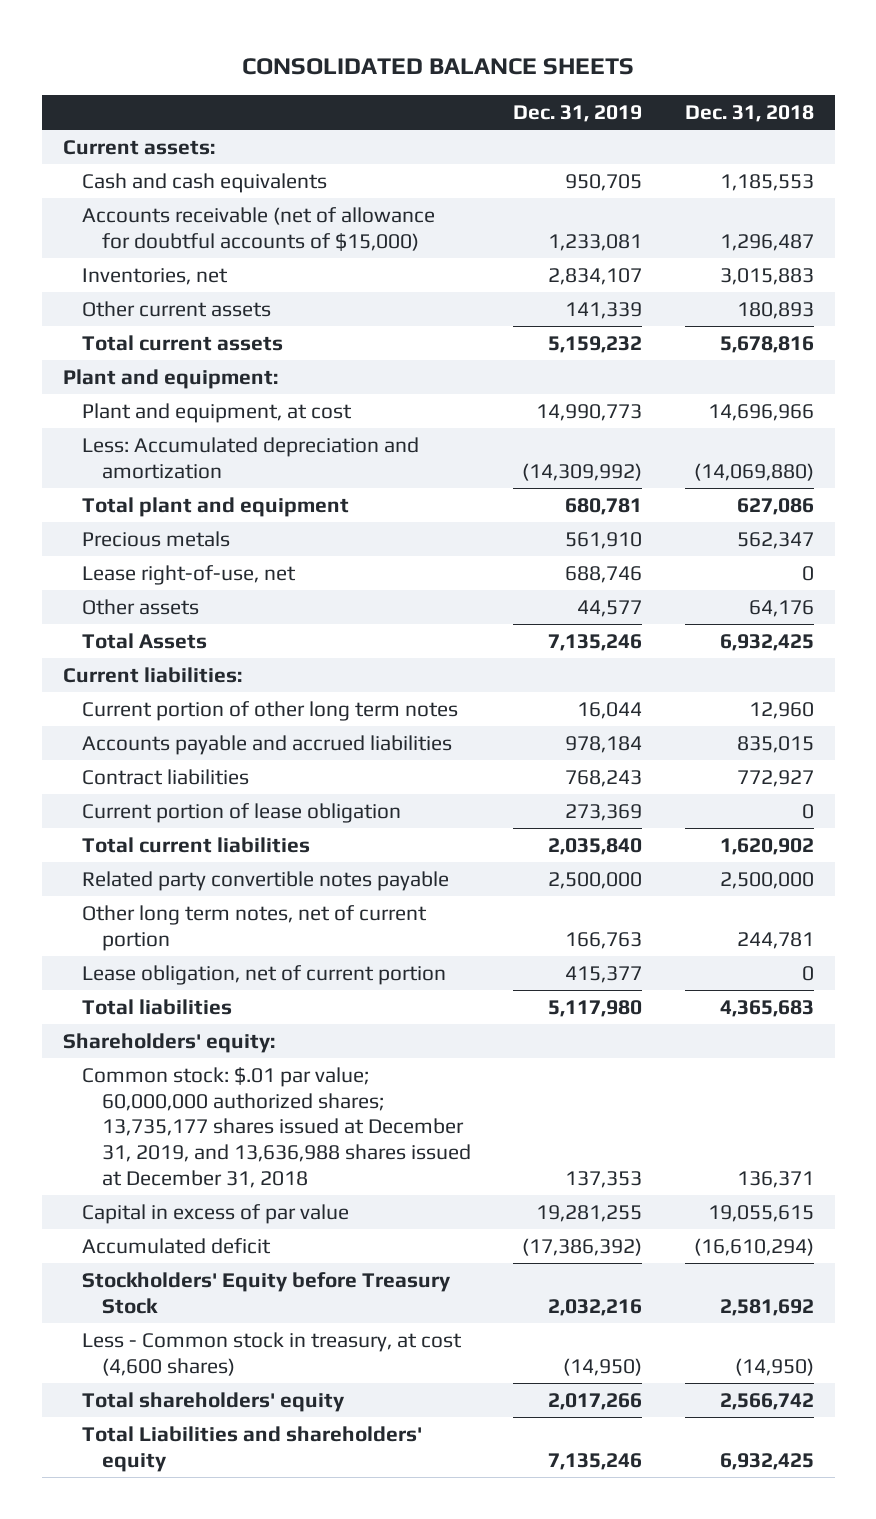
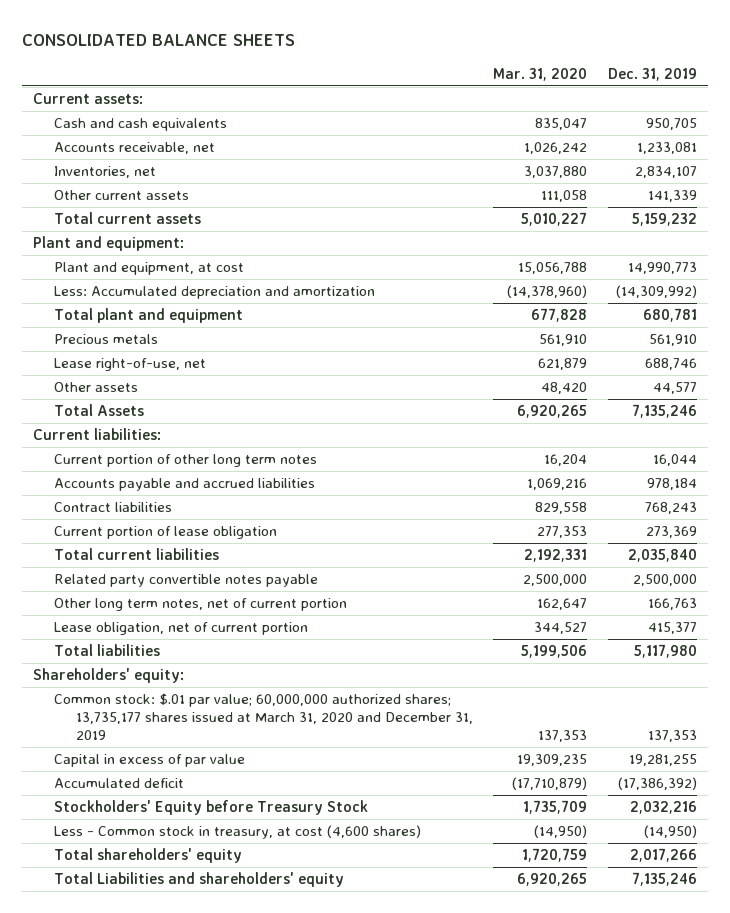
- | Dec. 31, 2019 | Dec. 31, 2018
+ | Mar. 31, 2020 | Dec. 31, 2019
- Accounts receivable (net of allowance for doubtful accounts of $15,000) | 1,233,081 | 1,296,487
+ Accounts receivable, net | 1,026,242 | 1,233,081
- Common stock: $.01 par value; 60,000,000 authorized shares; 13,735,177 shares issued at December 31, 2019, and 13,636,988 shares issued at December 31, 2018 | 137,353 | 136,371
+ Common stock: $.01 par value; 60,000,000 authorized shares; 13,735,177 shares issued at March 31, 2020 and December 31, 2019 | 137,353 | 137,353

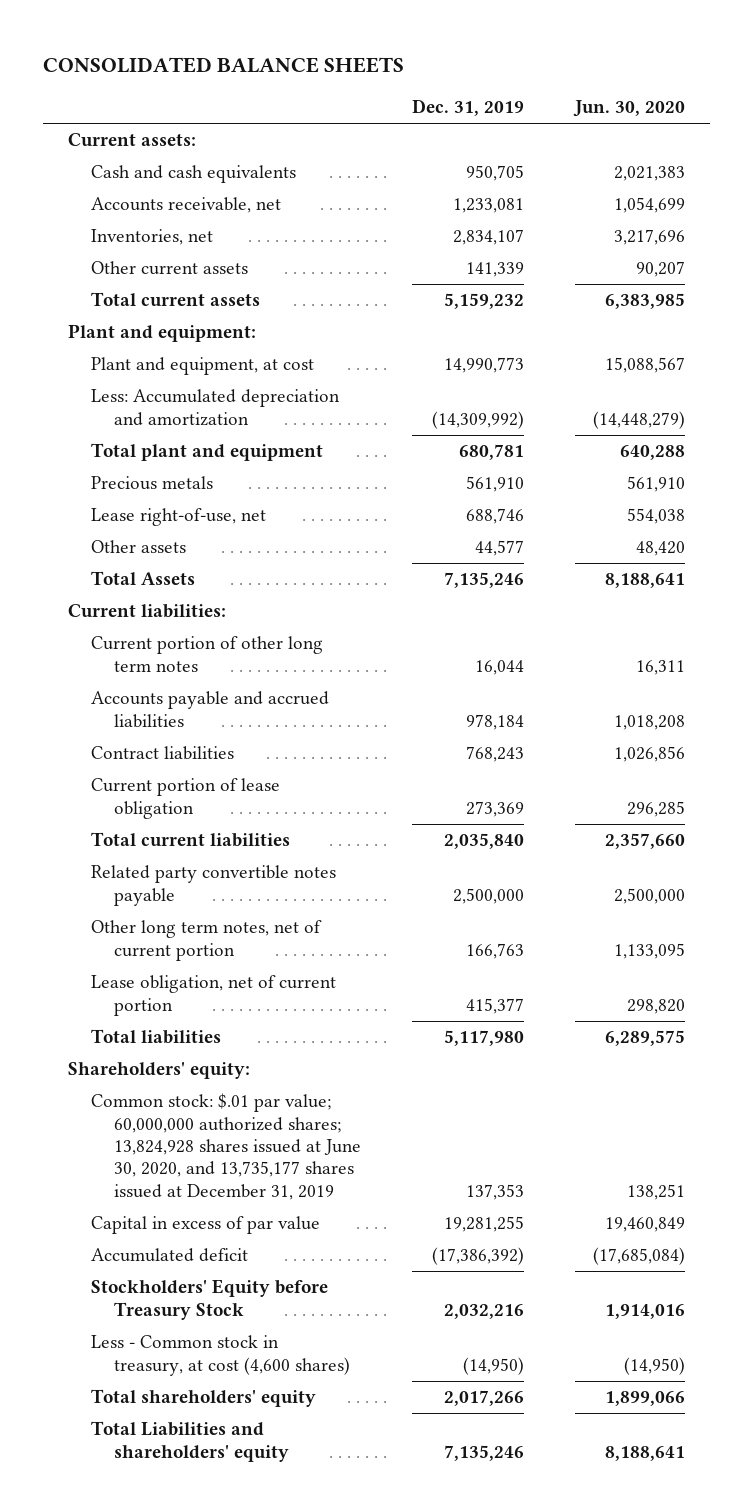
- | Mar. 31, 2020 | Dec. 31, 2019
+ | Dec. 31, 2019 | Jun. 30, 2020
- Common stock: $.01 par value; 60,000,000 authorized shares; 13,735,177 shares issued at March 31, 2020 and December 31, 2019 | 137,353 | 137,353
+ Common stock: $.01 par value; 60,000,000 authorized shares; 13,824,928 shares issued at June 30, 2020, and 13,735,177 shares issued at December 31, 2019 | 137,353 | 138,251

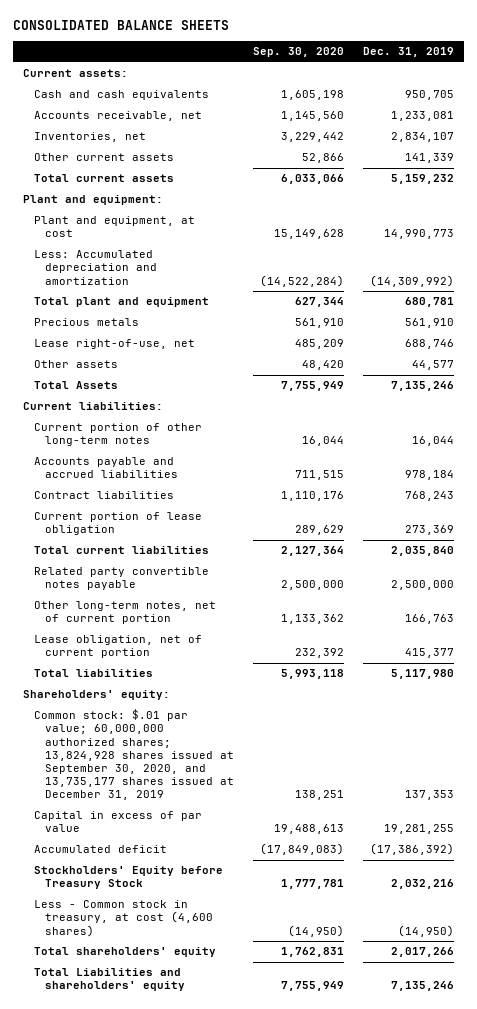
- | Dec. 31, 2019 | Jun. 30, 2020
+ | Sep. 30, 2020 | Dec. 31, 2019
- Current portion of other long term notes | 16,044 | 16,311
+ Current portion of other long-term notes | 16,044 | 16,044
- Other long term notes, net of current portion | 166,763 | 1,133,095
+ Other long-term notes, net of current portion | 1,133,362 | 166,763
- Common stock: $.01 par value; 60,000,000 authorized shares; 13,824,928 shares issued at June 30, 2020, and 13,735,177 shares issued at December 31, 2019 | 137,353 | 138,251
+ Common stock: $.01 par value; 60,000,000 authorized shares; 13,824,928 shares issued at September 30, 2020, and 13,735,177 shares issued at December 31, 2019 | 138,251 | 137,353

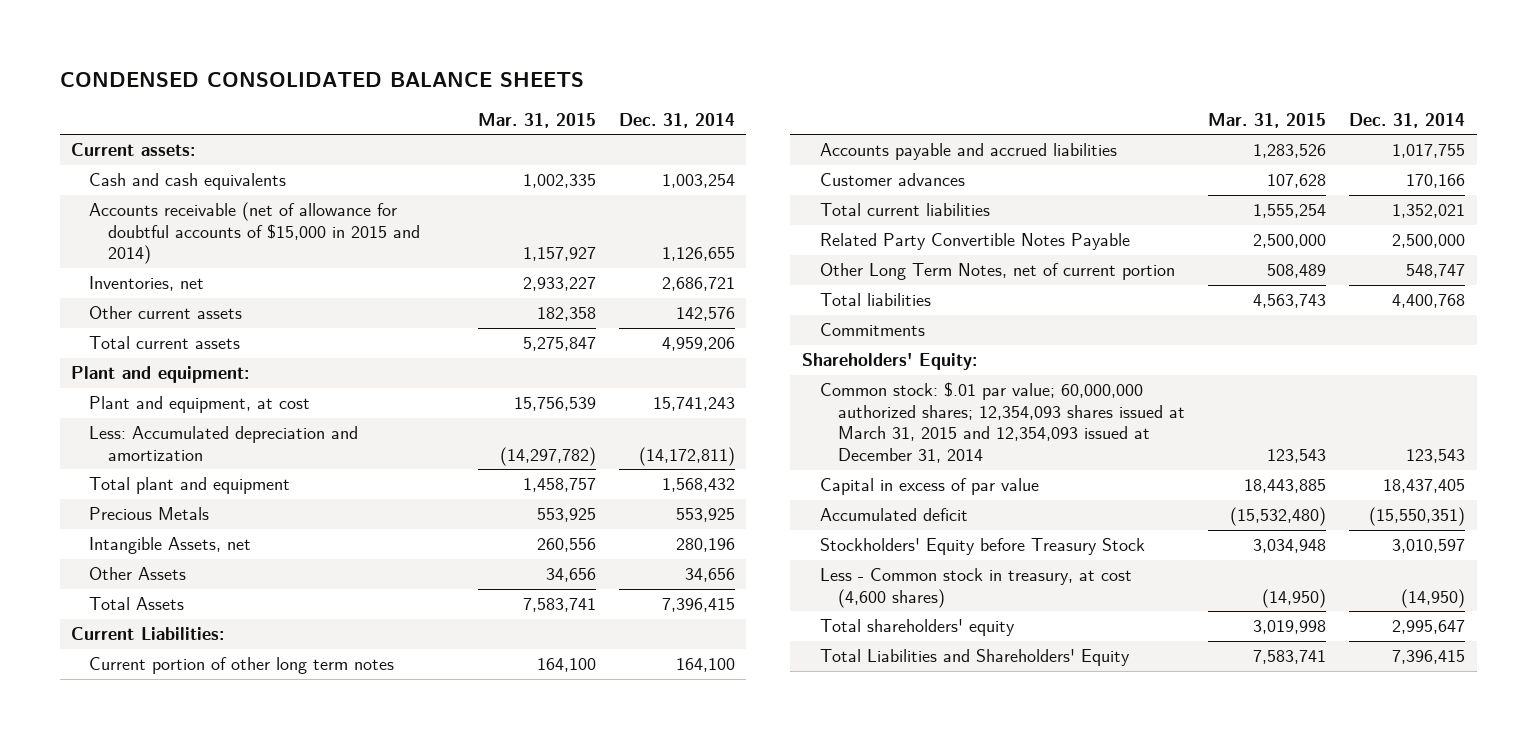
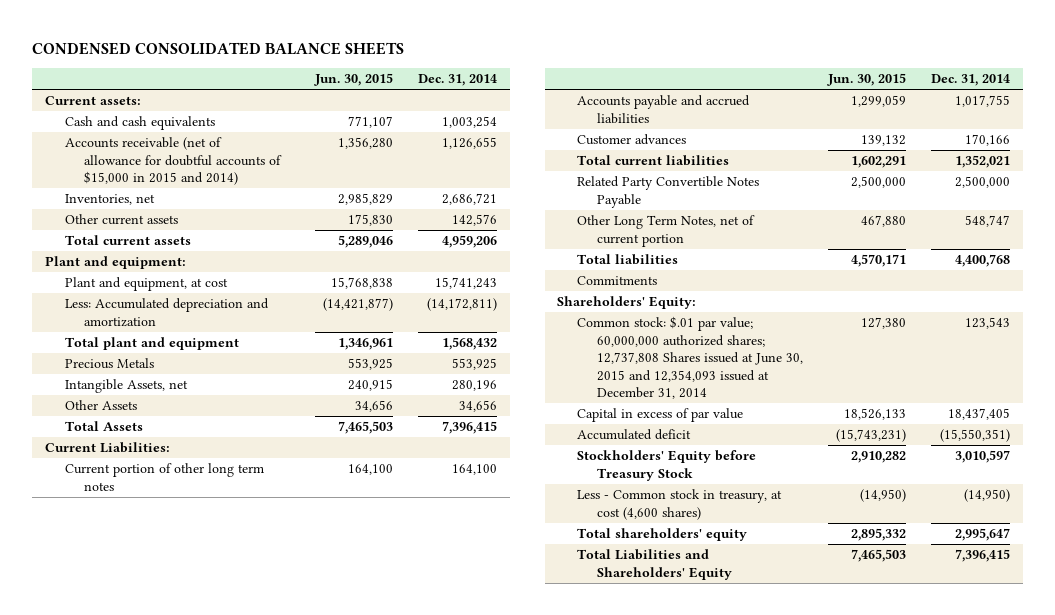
- | Mar. 31, 2015 | Dec. 31, 2014
+ | Jun. 30, 2015 | Dec. 31, 2014
- Common stock: $.01 par value; 60,000,000 authorized shares; 12,354,093 shares issued at March 31, 2015 and 12,354,093 issued at December 31, 2014 | 123,543 | 123,543
+ Common stock: $.01 par value; 60,000,000 authorized shares; 12,737,808 Shares issued at June 30, 2015 and 12,354,093 issued at December 31, 2014 | 127,380 | 123,543

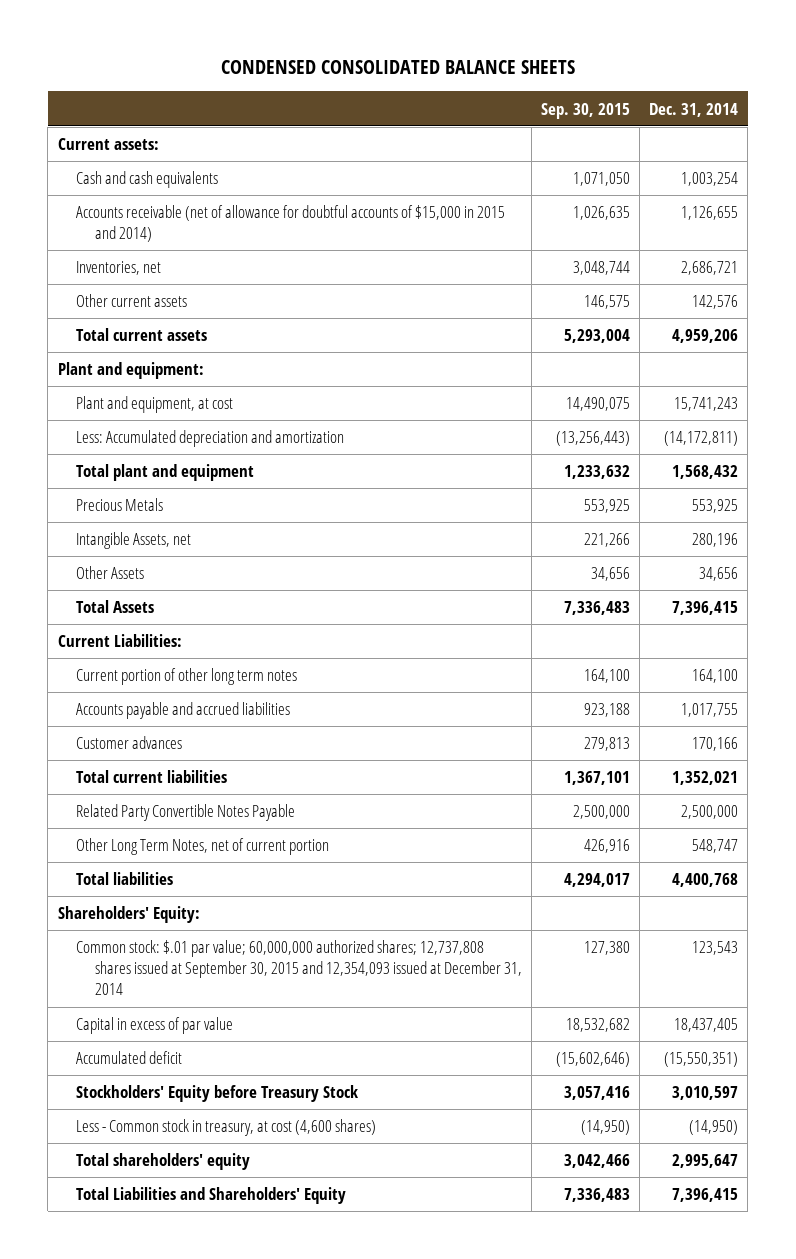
- | Jun. 30, 2015 | Dec. 31, 2014
+ | Sep. 30, 2015 | Dec. 31, 2014
- Commitments
- Common stock: $.01 par value; 60,000,000 authorized shares; 12,737,808 Shares issued at June 30, 2015 and 12,354,093 issued at December 31, 2014 | 127,380 | 123,543
+ Common stock: $.01 par value; 60,000,000 authorized shares; 12,737,808 shares issued at September 30, 2015 and 12,354,093 issued at December 31, 2014 | 127,380 | 123,543

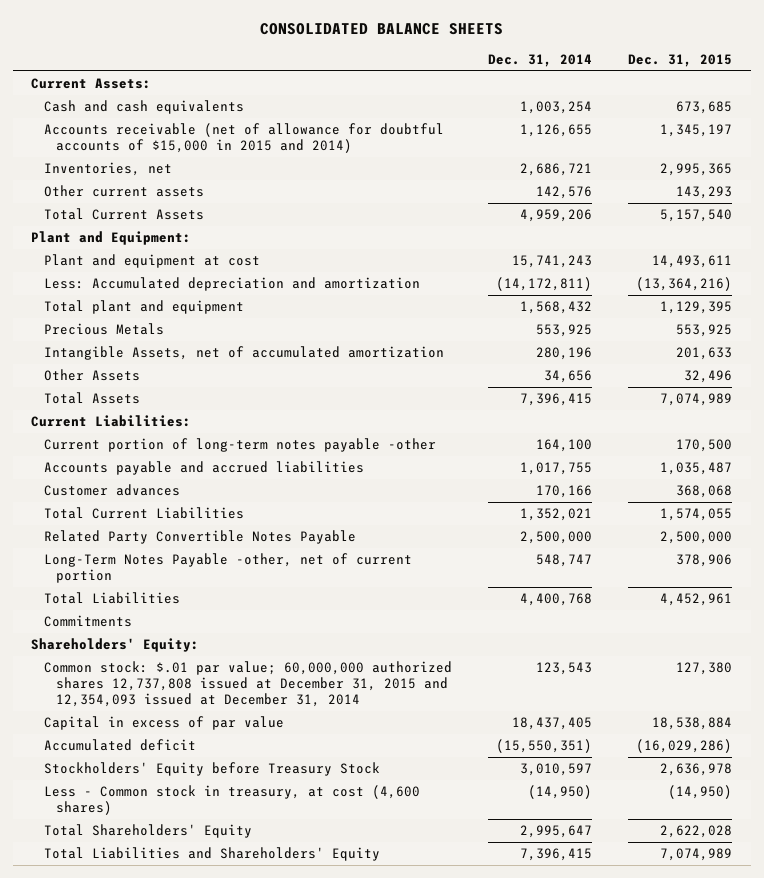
- CONDENSED CONSOLIDATED BALANCE SHEETS
+ CONSOLIDATED BALANCE SHEETS
- | Sep. 30, 2015 | Dec. 31, 2014
+ | Dec. 31, 2014 | Dec. 31, 2015
- Current assets:
+ Current Assets:
- Total current assets | 5,293,004 | 4,959,206
- Plant and equipment:
- Plant and equipment, at cost | 14,490,075 | 15,741,243
+ Total Current Assets | 4,959,206 | 5,157,540
+ Plant and Equipment:
+ Plant and equipment at cost | 15,741,243 | 14,493,611
- Intangible Assets, net | 221,266 | 280,196
+ Intangible Assets, net of accumulated amortization | 280,196 | 201,633
- Current portion of other long term notes | 164,100 | 164,100
+ Current portion of long-term notes payable -other | 164,100 | 170,500
- Total current liabilities | 1,367,101 | 1,352,021
+ Total Current Liabilities | 1,352,021 | 1,574,055
- Other Long Term Notes, net of current portion | 426,916 | 548,747
- Total liabilities | 4,294,017 | 4,400,768
+ Long-Term Notes Payable -other, net of current portion | 548,747 | 378,906
+ Total Liabilities | 4,400,768 | 4,452,961
+ Commitments
- Common stock: $.01 par value; 60,000,000 authorized shares; 12,737,808 shares issued at September 30, 2015 and 12,354,093 issued at December 31, 2014 | 127,380 | 123,543
+ Common stock: $.01 par value; 60,000,000 authorized shares 12,737,808 issued at December 31, 2015 and 12,354,093 issued at December 31, 2014 | 123,543 | 127,380
- Total shareholders' equity | 3,042,466 | 2,995,647
+ Total Shareholders' Equity | 2,995,647 | 2,622,028

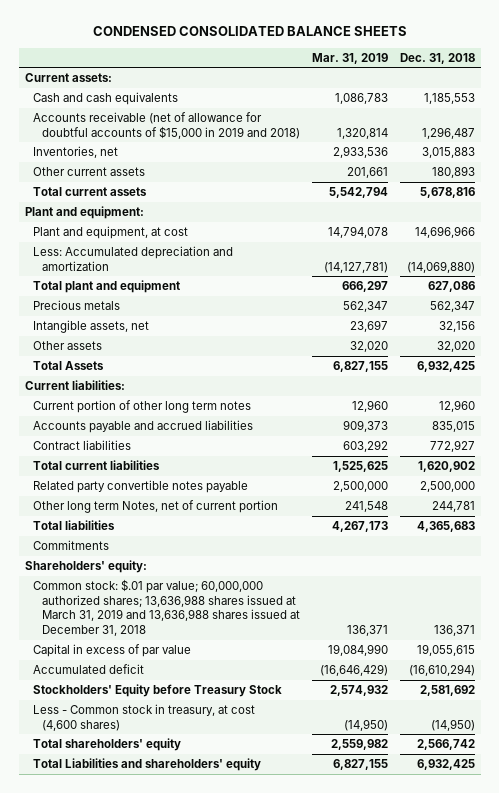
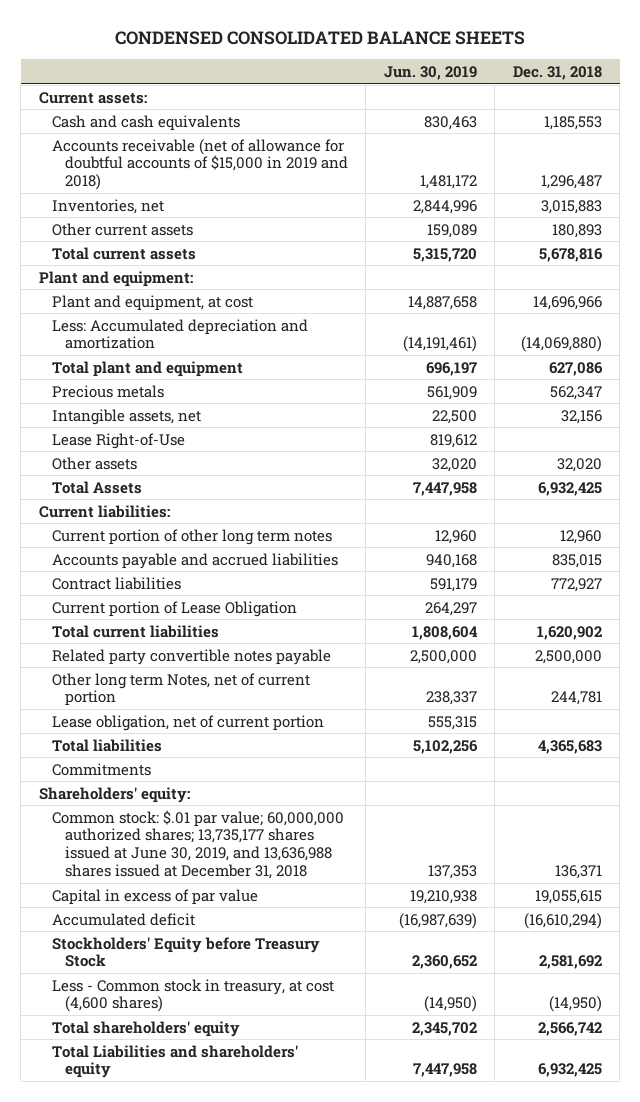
- | Mar. 31, 2019 | Dec. 31, 2018
+ | Jun. 30, 2019 | Dec. 31, 2018
+ Lease Right-of-Use | 819,612 |
+ Current portion of Lease Obligation | 264,297 |
+ Lease obligation, net of current portion | 555,315 |
- Common stock: $.01 par value; 60,000,000 authorized shares; 13,636,988 shares issued at March 31, 2019 and 13,636,988 shares issued at December 31, 2018 | 136,371 | 136,371
+ Common stock: $.01 par value; 60,000,000 authorized shares; 13,735,177 shares issued at June 30, 2019, and 13,636,988 shares issued at December 31, 2018 | 137,353 | 136,371

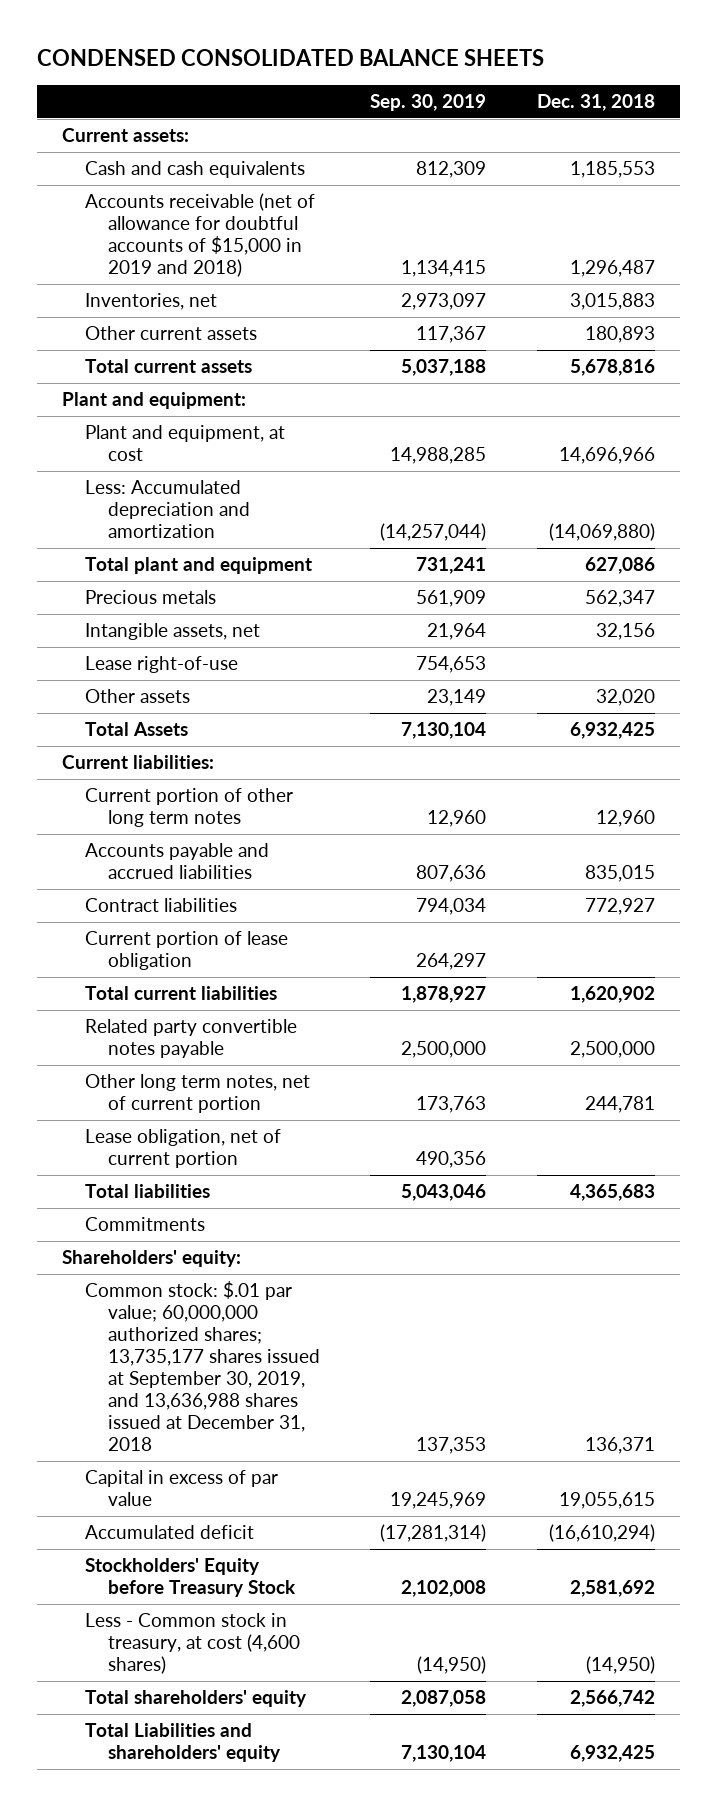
- | Jun. 30, 2019 | Dec. 31, 2018
+ | Sep. 30, 2019 | Dec. 31, 2018
- Lease Right-of-Use | 819,612 |
+ Lease right-of-use | 754,653 |
- Current portion of Lease Obligation | 264,297 |
+ Current portion of lease obligation | 264,297 |
- Other long term Notes, net of current portion | 238,337 | 244,781
+ Other long term notes, net of current portion | 173,763 | 244,781
- Common stock: $.01 par value; 60,000,000 authorized shares; 13,735,177 shares issued at June 30, 2019, and 13,636,988 shares issued at December 31, 2018 | 137,353 | 136,371
+ Common stock: $.01 par value; 60,000,000 authorized shares; 13,735,177 shares issued at September 30, 2019, and 13,636,988 shares issued at December 31, 2018 | 137,353 | 136,371

